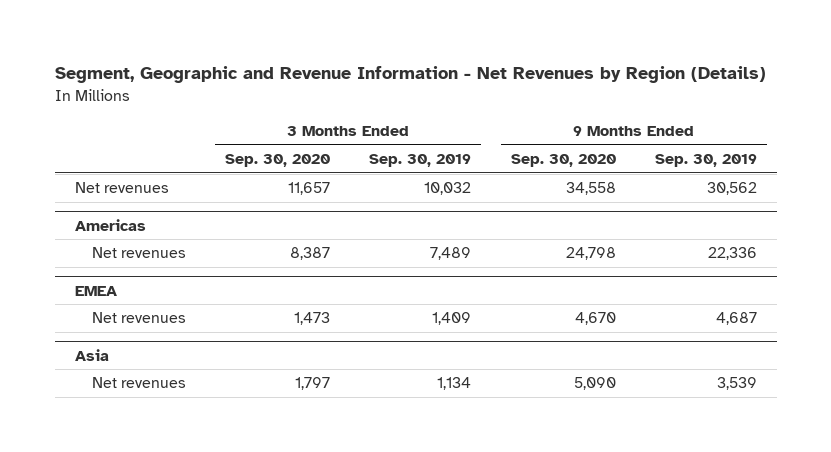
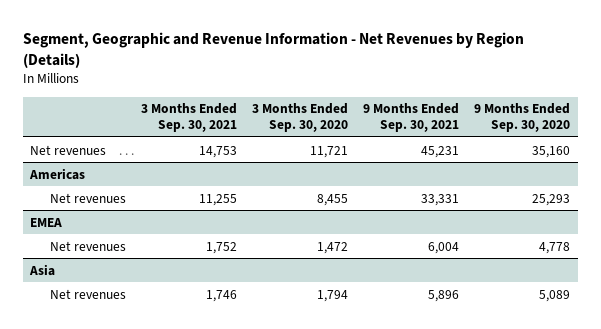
- | 3 Months Ended Sep. 30, 2020 | 3 Months Ended Sep. 30, 2019 | 9 Months Ended Sep. 30, 2020 | 9 Months Ended Sep. 30, 2019
+ | 3 Months Ended Sep. 30, 2021 | 3 Months Ended Sep. 30, 2020 | 9 Months Ended Sep. 30, 2021 | 9 Months Ended Sep. 30, 2020
- Net revenues | 11,657 | 10,032 | 34,558 | 30,562
+ Net revenues | 14,753 | 11,721 | 45,231 | 35,160
@ Americas
- Net revenues | 8,387 | 7,489 | 24,798 | 22,336
+ Net revenues | 11,255 | 8,455 | 33,331 | 25,293
@ EMEA
- Net revenues | 1,473 | 1,409 | 4,670 | 4,687
+ Net revenues | 1,752 | 1,472 | 6,004 | 4,778
@ Asia
- Net revenues | 1,797 | 1,134 | 5,090 | 3,539
+ Net revenues | 1,746 | 1,794 | 5,896 | 5,089

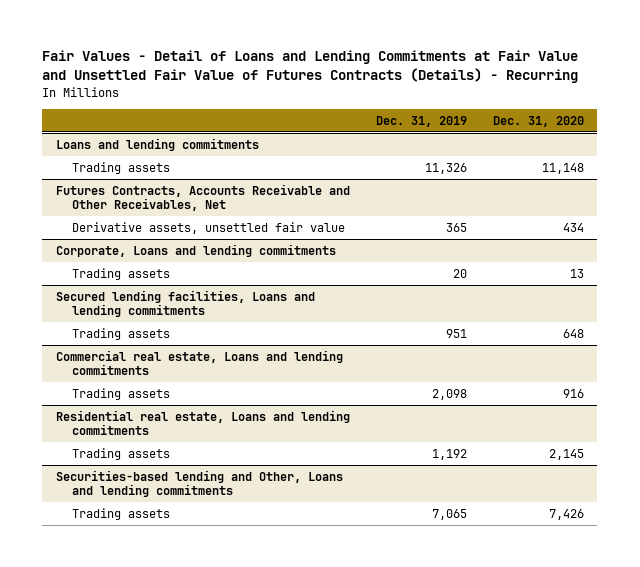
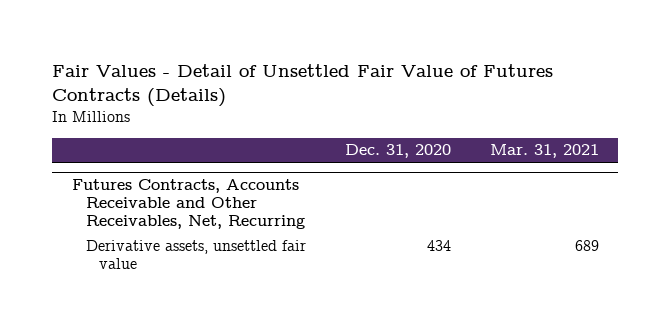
- Fair Values - Detail of Loans and Lending Commitments at Fair Value and Unsettled Fair Value of Futures Contracts (Details) - Recurring
+ Fair Values - Detail of Unsettled Fair Value of Futures Contracts (Details)
- | Dec. 31, 2019 | Dec. 31, 2020
+ | Dec. 31, 2020 | Mar. 31, 2021
- Loans and lending commitments
- Trading assets | 11,326 | 11,148
- Futures Contracts, Accounts Receivable and Other Receivables, Net
+ Futures Contracts, Accounts Receivable and Other Receivables, Net, Recurring
- Corporate, Loans and lending commitments
- Trading assets | 20 | 13
- Secured lending facilities, Loans and lending commitments
- Trading assets | 951 | 648
- Commercial real estate, Loans and lending commitments
- Trading assets | 2,098 | 916
- Residential real estate, Loans and lending commitments
- Trading assets | 1,192 | 2,145
- Securities-based lending and Other, Loans and lending commitments
- Trading assets | 7,065 | 7,426

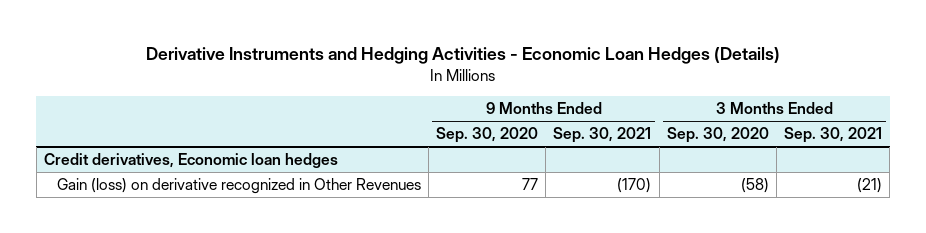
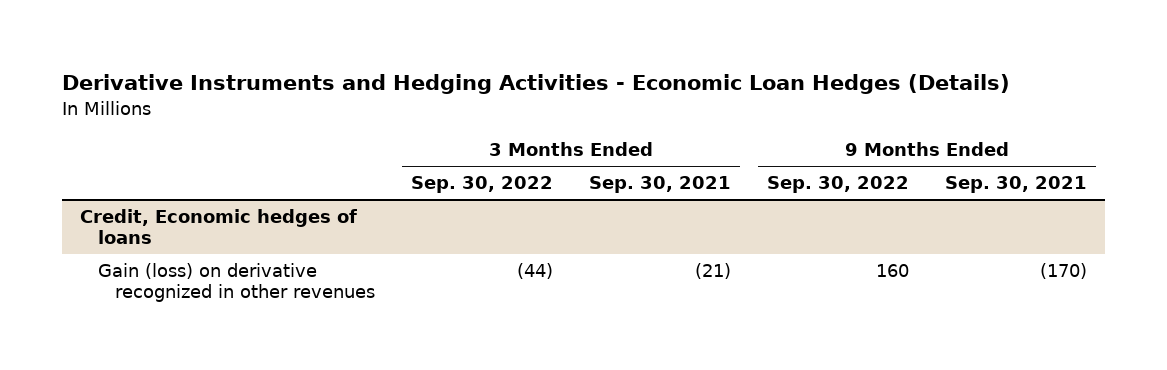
- | 9 Months Ended Sep. 30, 2020 | 9 Months Ended Sep. 30, 2021 | 3 Months Ended Sep. 30, 2020 | 3 Months Ended Sep. 30, 2021
+ | 3 Months Ended Sep. 30, 2022 | 3 Months Ended Sep. 30, 2021 | 9 Months Ended Sep. 30, 2022 | 9 Months Ended Sep. 30, 2021
- Credit derivatives, Economic loan hedges
- Gain (loss) on derivative recognized in Other Revenues | 77 | (170) | (58) | (21)
+ Credit, Economic hedges of loans
+ Gain (loss) on derivative recognized in other revenues | (44) | (21) | 160 | (170)

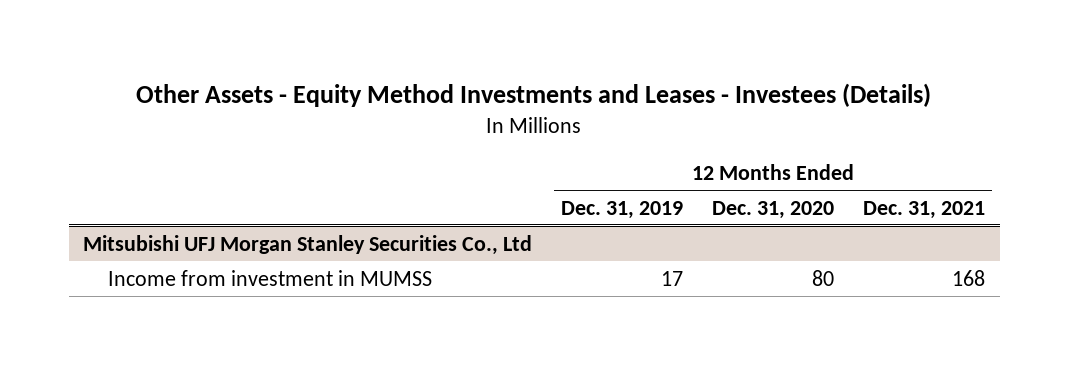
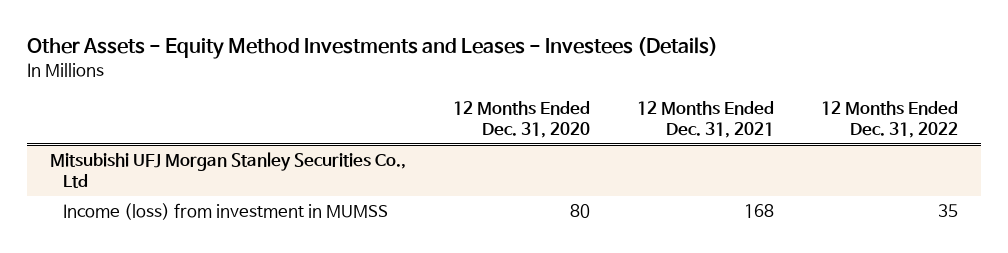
- | 12 Months Ended Dec. 31, 2019 | 12 Months Ended Dec. 31, 2020 | 12 Months Ended Dec. 31, 2021
+ | 12 Months Ended Dec. 31, 2020 | 12 Months Ended Dec. 31, 2021 | 12 Months Ended Dec. 31, 2022
@ Mitsubishi UFJ Morgan Stanley Securities Co., Ltd
- Income from investment in MUMSS | 17 | 80 | 168
+ Income (loss) from investment in MUMSS | 80 | 168 | 35

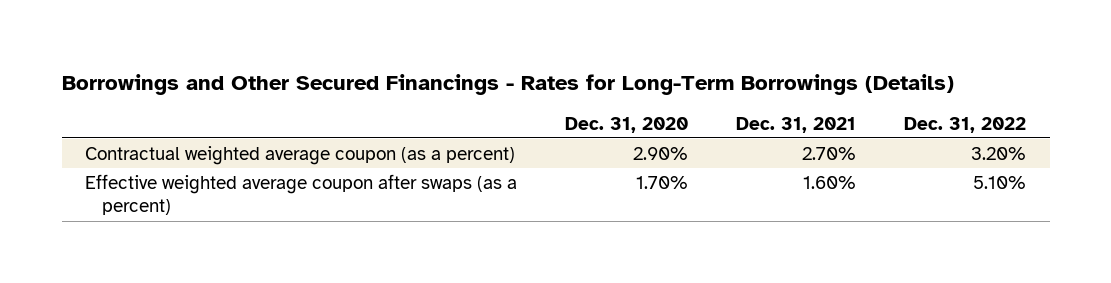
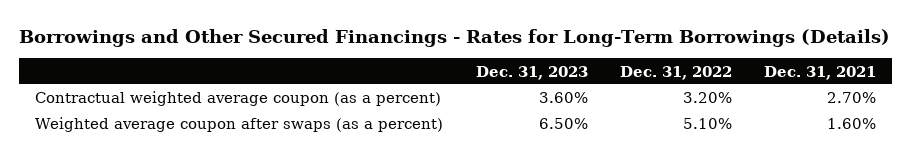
- | Dec. 31, 2020 | Dec. 31, 2021 | Dec. 31, 2022
+ | Dec. 31, 2023 | Dec. 31, 2022 | Dec. 31, 2021
- Effective weighted average coupon after swaps (as a percent) | 1.70% | 1.60% | 5.10%
+ Weighted average coupon after swaps (as a percent) | 6.50% | 5.10% | 1.60%

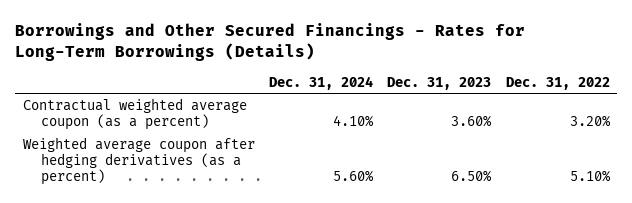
- | Dec. 31, 2023 | Dec. 31, 2022 | Dec. 31, 2021
+ | Dec. 31, 2024 | Dec. 31, 2023 | Dec. 31, 2022
- Weighted average coupon after swaps (as a percent) | 6.50% | 5.10% | 1.60%
+ Weighted average coupon after hedging derivatives (as a percent) | 5.60% | 6.50% | 5.10%

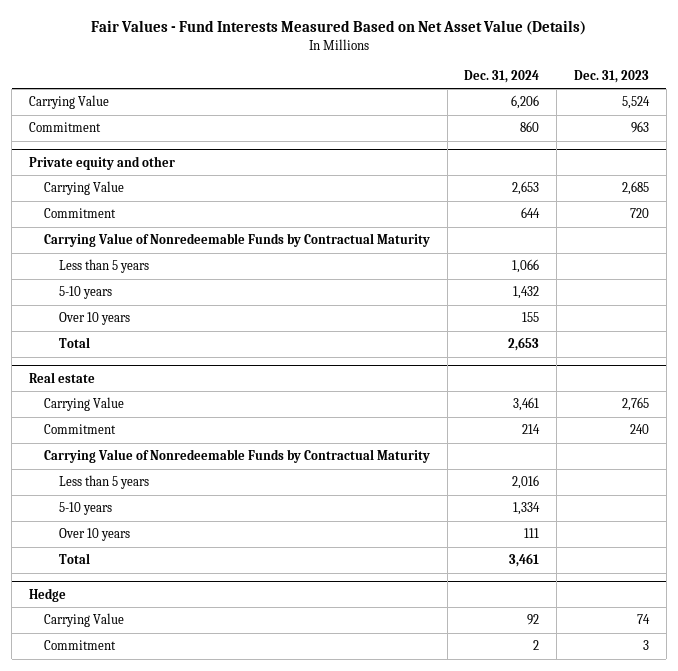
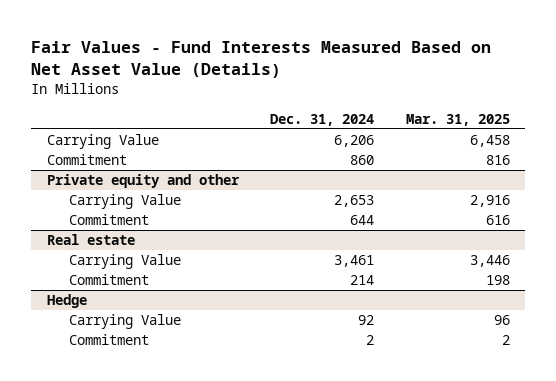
- | Dec. 31, 2024 | Dec. 31, 2023
+ | Dec. 31, 2024 | Mar. 31, 2025
@ Private equity and other
- Carrying Value of Nonredeemable Funds by Contractual Maturity
- Less than 5 years | 1,066 |
- 5-10 years | 1,432 |
- Over 10 years | 155 |
- Total | 2,653 |
@ Real estate
- Carrying Value of Nonredeemable Funds by Contractual Maturity
- Less than 5 years | 2,016 |
- 5-10 years | 1,334 |
- Over 10 years | 111 |
- Total | 3,461 |

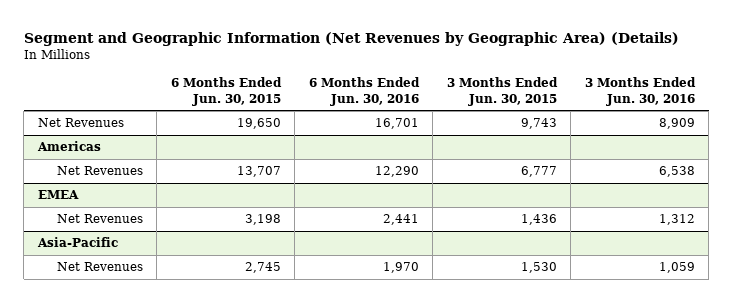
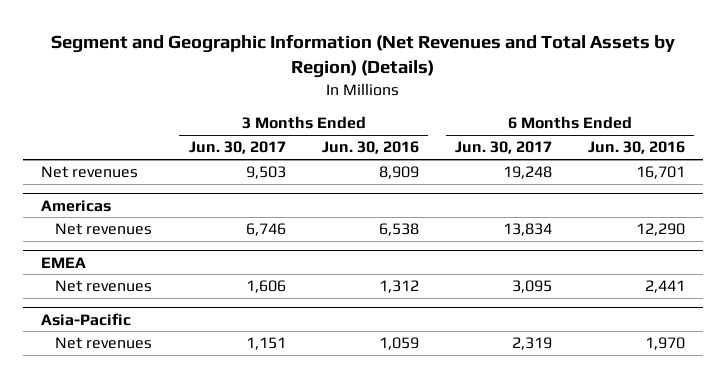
- Segment and Geographic Information (Net Revenues by Geographic Area) (Details)
+ Segment and Geographic Information (Net Revenues and Total Assets by Region) (Details)
- | 6 Months Ended Jun. 30, 2015 | 6 Months Ended Jun. 30, 2016 | 3 Months Ended Jun. 30, 2015 | 3 Months Ended Jun. 30, 2016
+ | 3 Months Ended Jun. 30, 2017 | 3 Months Ended Jun. 30, 2016 | 6 Months Ended Jun. 30, 2017 | 6 Months Ended Jun. 30, 2016
- Net Revenues | 19,650 | 16,701 | 9,743 | 8,909
+ Net revenues | 9,503 | 8,909 | 19,248 | 16,701
@ Americas
- Net Revenues | 13,707 | 12,290 | 6,777 | 6,538
+ Net revenues | 6,746 | 6,538 | 13,834 | 12,290
@ EMEA
- Net Revenues | 3,198 | 2,441 | 1,436 | 1,312
+ Net revenues | 1,606 | 1,312 | 3,095 | 2,441
@ Asia-Pacific
- Net Revenues | 2,745 | 1,970 | 1,530 | 1,059
+ Net revenues | 1,151 | 1,059 | 2,319 | 1,970

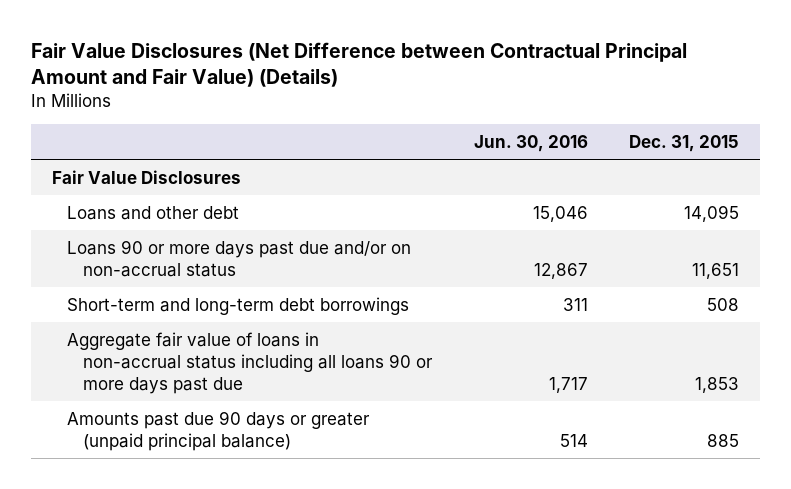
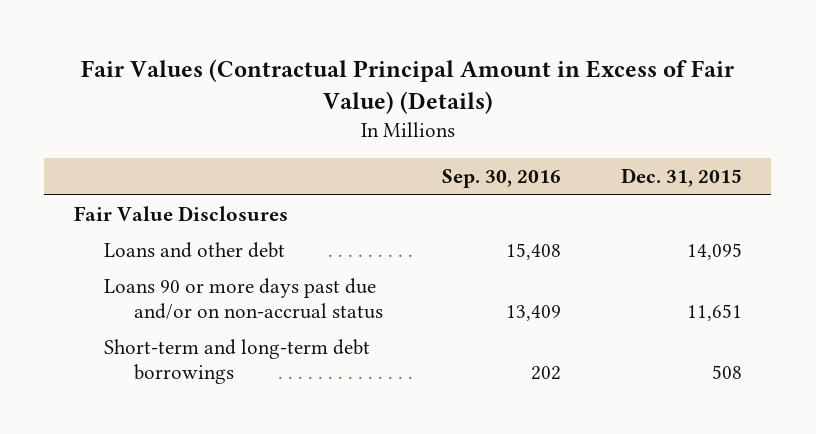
- Fair Value Disclosures (Net Difference between Contractual Principal Amount and Fair Value) (Details)
+ Fair Values (Contractual Principal Amount in Excess of Fair Value) (Details)
- | Jun. 30, 2016 | Dec. 31, 2015
+ | Sep. 30, 2016 | Dec. 31, 2015
- Aggregate fair value of loans in non-accrual status including all loans 90 or more days past due | 1,717 | 1,853
- Amounts past due 90 days or greater (unpaid principal balance) | 514 | 885

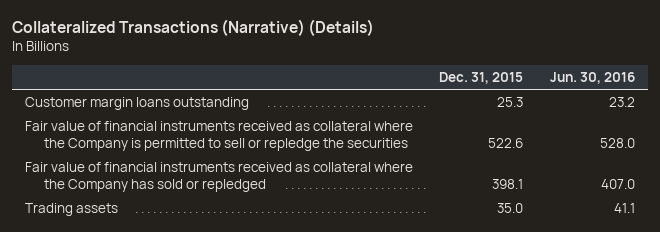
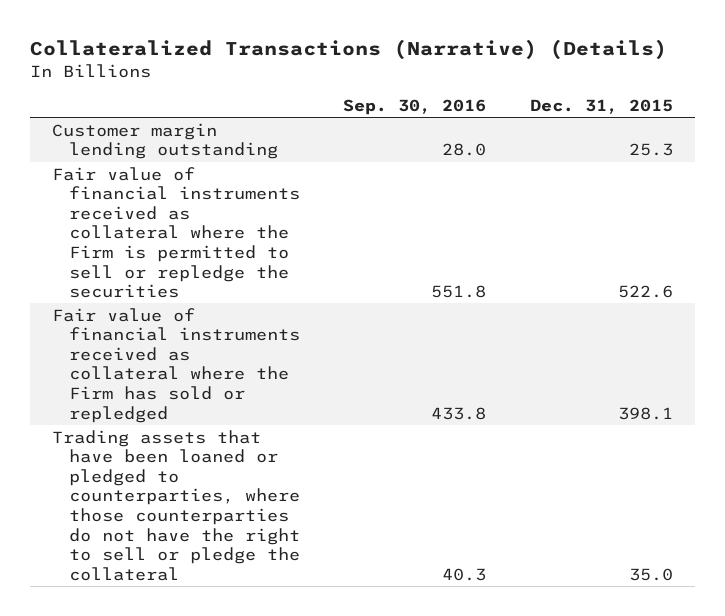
- | Dec. 31, 2015 | Jun. 30, 2016
+ | Sep. 30, 2016 | Dec. 31, 2015
- Customer margin loans outstanding | 25.3 | 23.2
- Fair value of financial instruments received as collateral where the Company is permitted to sell or repledge the securities | 522.6 | 528.0
- Fair value of financial instruments received as collateral where the Company has sold or repledged | 398.1 | 407.0
- Trading assets | 35.0 | 41.1
+ Customer margin lending outstanding | 28.0 | 25.3
+ Fair value of financial instruments received as collateral where the Firm is permitted to sell or repledge the securities | 551.8 | 522.6
+ Fair value of financial instruments received as collateral where the Firm has sold or repledged | 433.8 | 398.1
+ Trading assets that have been loaned or pledged to counterparties, where those counterparties do not have the right to sell or pledge the collateral | 40.3 | 35.0

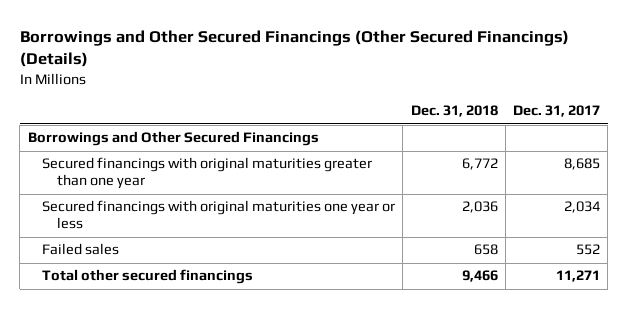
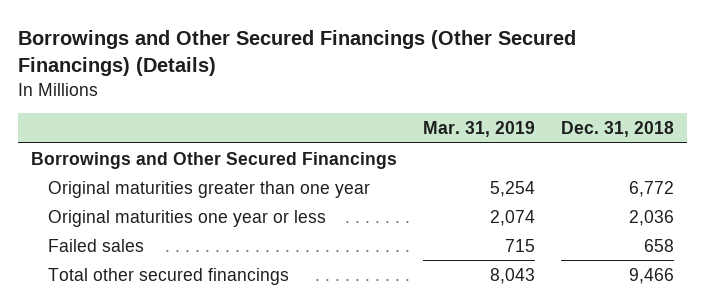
- | Dec. 31, 2018 | Dec. 31, 2017
+ | Mar. 31, 2019 | Dec. 31, 2018
- Secured financings with original maturities greater than one year | 6,772 | 8,685
- Secured financings with original maturities one year or less | 2,036 | 2,034
+ Original maturities greater than one year | 5,254 | 6,772
+ Original maturities one year or less | 2,074 | 2,036

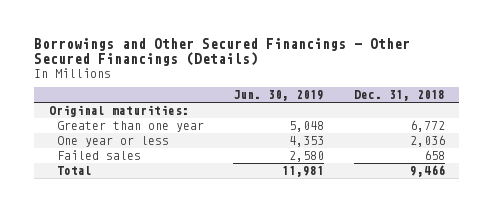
- Borrowings and Other Secured Financings (Other Secured Financings) (Details)
+ Borrowings and Other Secured Financings - Other Secured Financings (Details)
- | Mar. 31, 2019 | Dec. 31, 2018
+ | Jun. 30, 2019 | Dec. 31, 2018
- Borrowings and Other Secured Financings
- Original maturities greater than one year | 5,254 | 6,772
- Original maturities one year or less | 2,074 | 2,036
+ Original maturities:
+ Greater than one year | 5,048 | 6,772
+ One year or less | 4,353 | 2,036
- Total other secured financings | 8,043 | 9,466
+ Total | 11,981 | 9,466

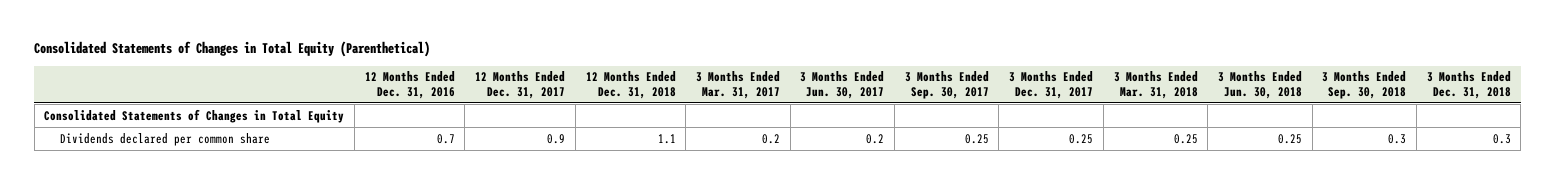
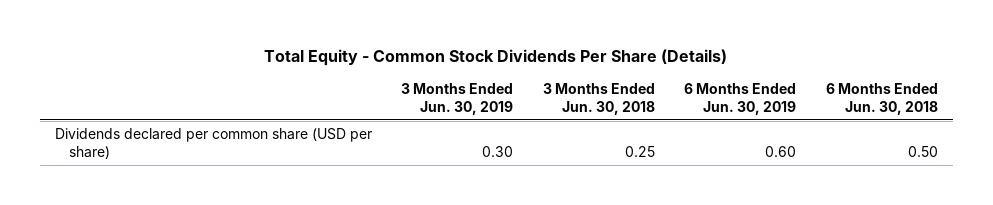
- Consolidated Statements of Changes in Total Equity (Parenthetical)
+ Total Equity - Common Stock Dividends Per Share (Details)
- | 12 Months Ended Dec. 31, 2016 | 12 Months Ended Dec. 31, 2017 | 12 Months Ended Dec. 31, 2018 | 3 Months Ended Mar. 31, 2017 | 3 Months Ended Jun. 30, 2017 | 3 Months Ended Sep. 30, 2017 | 3 Months Ended Dec. 31, 2017 | 3 Months Ended Mar. 31, 2018 | 3 Months Ended Jun. 30, 2018 | 3 Months Ended Sep. 30, 2018 | 3 Months Ended Dec. 31, 2018
+ | 3 Months Ended Jun. 30, 2019 | 3 Months Ended Jun. 30, 2018 | 6 Months Ended Jun. 30, 2019 | 6 Months Ended Jun. 30, 2018
- Consolidated Statements of Changes in Total Equity
- Dividends declared per common share | 0.7 | 0.9 | 1.1 | 0.2 | 0.2 | 0.25 | 0.25 | 0.25 | 0.25 | 0.3 | 0.3
+ Dividends declared per common share (USD per share) | 0.30 | 0.25 | 0.60 | 0.50

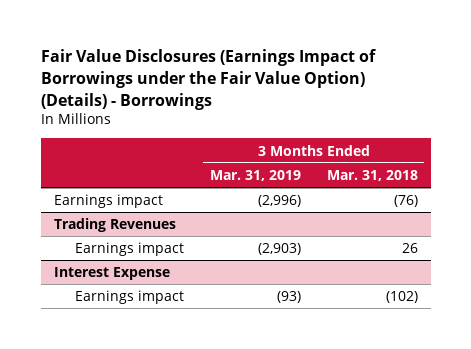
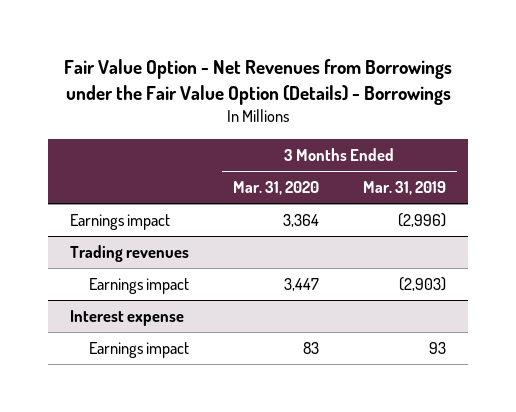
- Fair Value Disclosures (Earnings Impact of Borrowings under the Fair Value Option) (Details) - Borrowings
+ Fair Value Option - Net Revenues from Borrowings under the Fair Value Option (Details) - Borrowings
- | 3 Months Ended Mar. 31, 2019 | 3 Months Ended Mar. 31, 2018
+ | 3 Months Ended Mar. 31, 2020 | 3 Months Ended Mar. 31, 2019
- Trading Revenues
+ Trading revenues
- Interest Expense
- Earnings impact | (93) | (102)
+ Interest expense
+ Earnings impact | 83 | 93

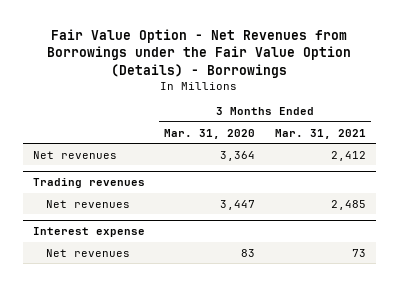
- | 3 Months Ended Mar. 31, 2020 | 3 Months Ended Mar. 31, 2019
+ | 3 Months Ended Mar. 31, 2020 | 3 Months Ended Mar. 31, 2021
- Earnings impact | 3,364 | (2,996)
+ Net revenues | 3,364 | 2,412
@ Trading revenues
- Earnings impact | 3,447 | (2,903)
+ Net revenues | 3,447 | 2,485
@ Interest expense
- Earnings impact | 83 | 93
+ Net revenues | 83 | 73

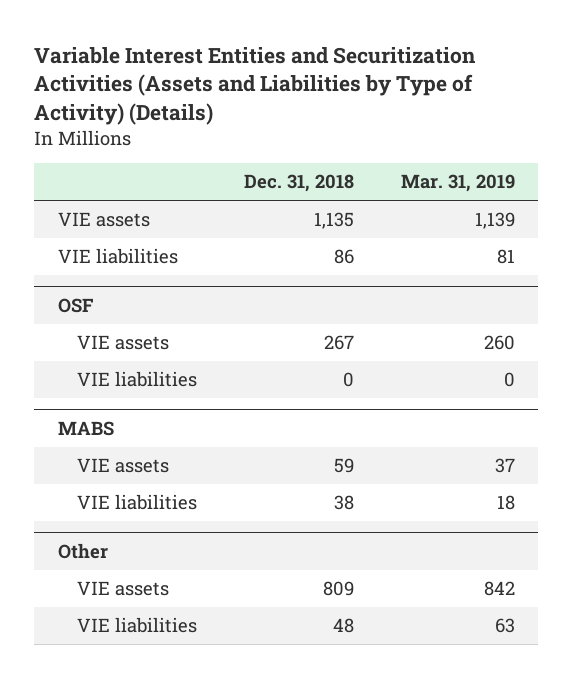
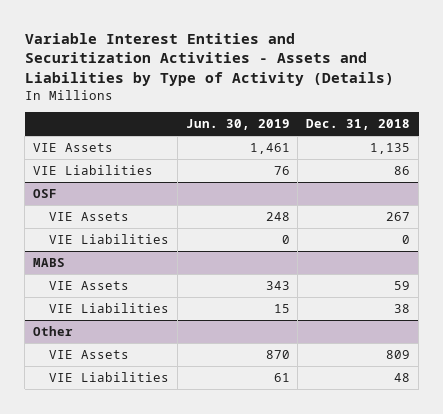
- Variable Interest Entities and Securitization Activities (Assets and Liabilities by Type of Activity) (Details)
+ Variable Interest Entities and Securitization Activities - Assets and Liabilities by Type of Activity (Details)
- | Dec. 31, 2018 | Mar. 31, 2019
+ | Jun. 30, 2019 | Dec. 31, 2018
- VIE assets | 1,135 | 1,139
- VIE liabilities | 86 | 81
+ VIE Assets | 1,461 | 1,135
+ VIE Liabilities | 76 | 86
@ OSF
- VIE assets | 267 | 260
- VIE liabilities | 0 | 0
+ VIE Assets | 248 | 267
+ VIE Liabilities | 0 | 0
@ MABS
- VIE assets | 59 | 37
- VIE liabilities | 38 | 18
+ VIE Assets | 343 | 59
+ VIE Liabilities | 15 | 38
@ Other
- VIE assets | 809 | 842
- VIE liabilities | 48 | 63
+ VIE Assets | 870 | 809
+ VIE Liabilities | 61 | 48

